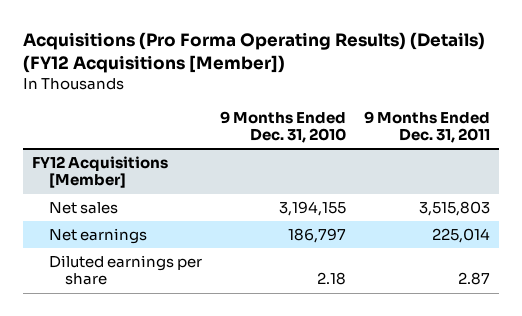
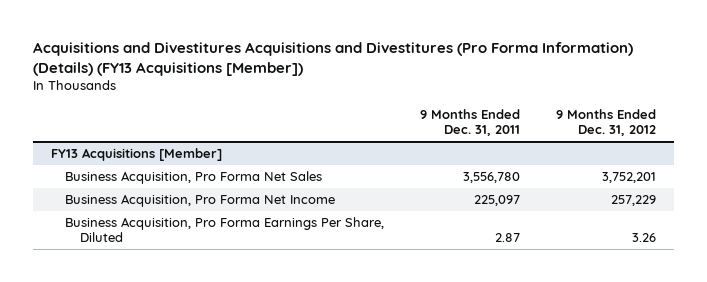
- Acquisitions (Pro Forma Operating Results) (Details) (FY12 Acquisitions [Member])
+ Acquisitions and Divestitures Acquisitions and Divestitures (Pro Forma Information) (Details) (FY13 Acquisitions [Member])
- | 9 Months Ended Dec. 31, 2010 | 9 Months Ended Dec. 31, 2011
+ | 9 Months Ended Dec. 31, 2011 | 9 Months Ended Dec. 31, 2012
- FY12 Acquisitions [Member]
- Net sales | 3,194,155 | 3,515,803
- Net earnings | 186,797 | 225,014
- Diluted earnings per share | 2.18 | 2.87
+ FY13 Acquisitions [Member]
+ Business Acquisition, Pro Forma Net Sales | 3,556,780 | 3,752,201
+ Business Acquisition, Pro Forma Net Income | 225,097 | 257,229
+ Business Acquisition, Pro Forma Earnings Per Share, Diluted | 2.87 | 3.26

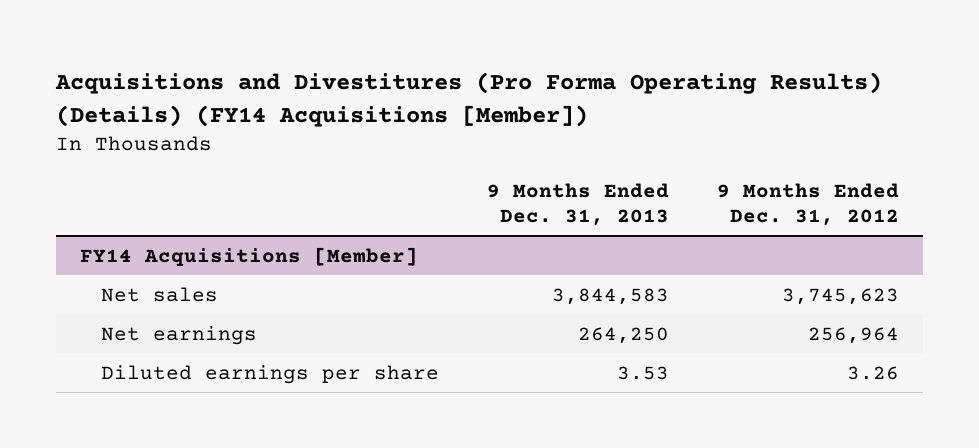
- Acquisitions and Divestitures Acquisitions and Divestitures (Pro Forma Information) (Details) (FY13 Acquisitions [Member])
+ Acquisitions and Divestitures (Pro Forma Operating Results) (Details) (FY14 Acquisitions [Member])
- | 9 Months Ended Dec. 31, 2011 | 9 Months Ended Dec. 31, 2012
+ | 9 Months Ended Dec. 31, 2013 | 9 Months Ended Dec. 31, 2012
- FY13 Acquisitions [Member]
- Business Acquisition, Pro Forma Net Sales | 3,556,780 | 3,752,201
- Business Acquisition, Pro Forma Net Income | 225,097 | 257,229
- Business Acquisition, Pro Forma Earnings Per Share, Diluted | 2.87 | 3.26
+ FY14 Acquisitions [Member]
+ Net sales | 3,844,583 | 3,745,623
+ Net earnings | 264,250 | 256,964
+ Diluted earnings per share | 3.53 | 3.26

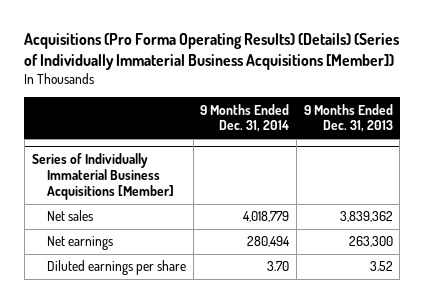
- Acquisitions and Divestitures (Pro Forma Operating Results) (Details) (FY14 Acquisitions [Member])
+ Acquisitions (Pro Forma Operating Results) (Details) (Series of Individually Immaterial Business Acquisitions [Member])
- | 9 Months Ended Dec. 31, 2013 | 9 Months Ended Dec. 31, 2012
+ | 9 Months Ended Dec. 31, 2014 | 9 Months Ended Dec. 31, 2013
- FY14 Acquisitions [Member]
- Net sales | 3,844,583 | 3,745,623
- Net earnings | 264,250 | 256,964
- Diluted earnings per share | 3.53 | 3.26
+ Series of Individually Immaterial Business Acquisitions [Member]
+ Net sales | 4,018,779 | 3,839,362
+ Net earnings | 280,494 | 263,300
+ Diluted earnings per share | 3.70 | 3.52

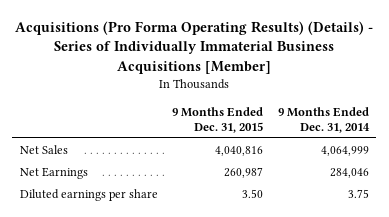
- Acquisitions (Pro Forma Operating Results) (Details) (Series of Individually Immaterial Business Acquisitions [Member])
+ Acquisitions (Pro Forma Operating Results) (Details) - Series of Individually Immaterial Business Acquisitions [Member]
- | 9 Months Ended Dec. 31, 2014 | 9 Months Ended Dec. 31, 2013
+ | 9 Months Ended Dec. 31, 2015 | 9 Months Ended Dec. 31, 2014
- Series of Individually Immaterial Business Acquisitions [Member]
- Net sales | 4,018,779 | 3,839,362
- Net earnings | 280,494 | 263,300
- Diluted earnings per share | 3.70 | 3.52
+ Net Sales | 4,040,816 | 4,064,999
+ Net Earnings | 260,987 | 284,046
+ Diluted earnings per share | 3.50 | 3.75

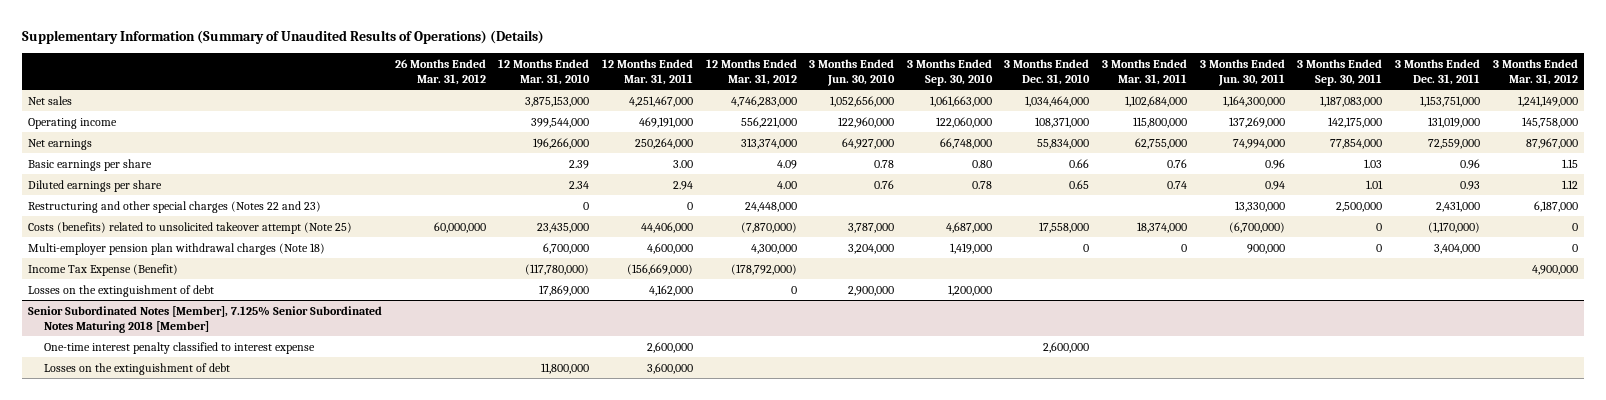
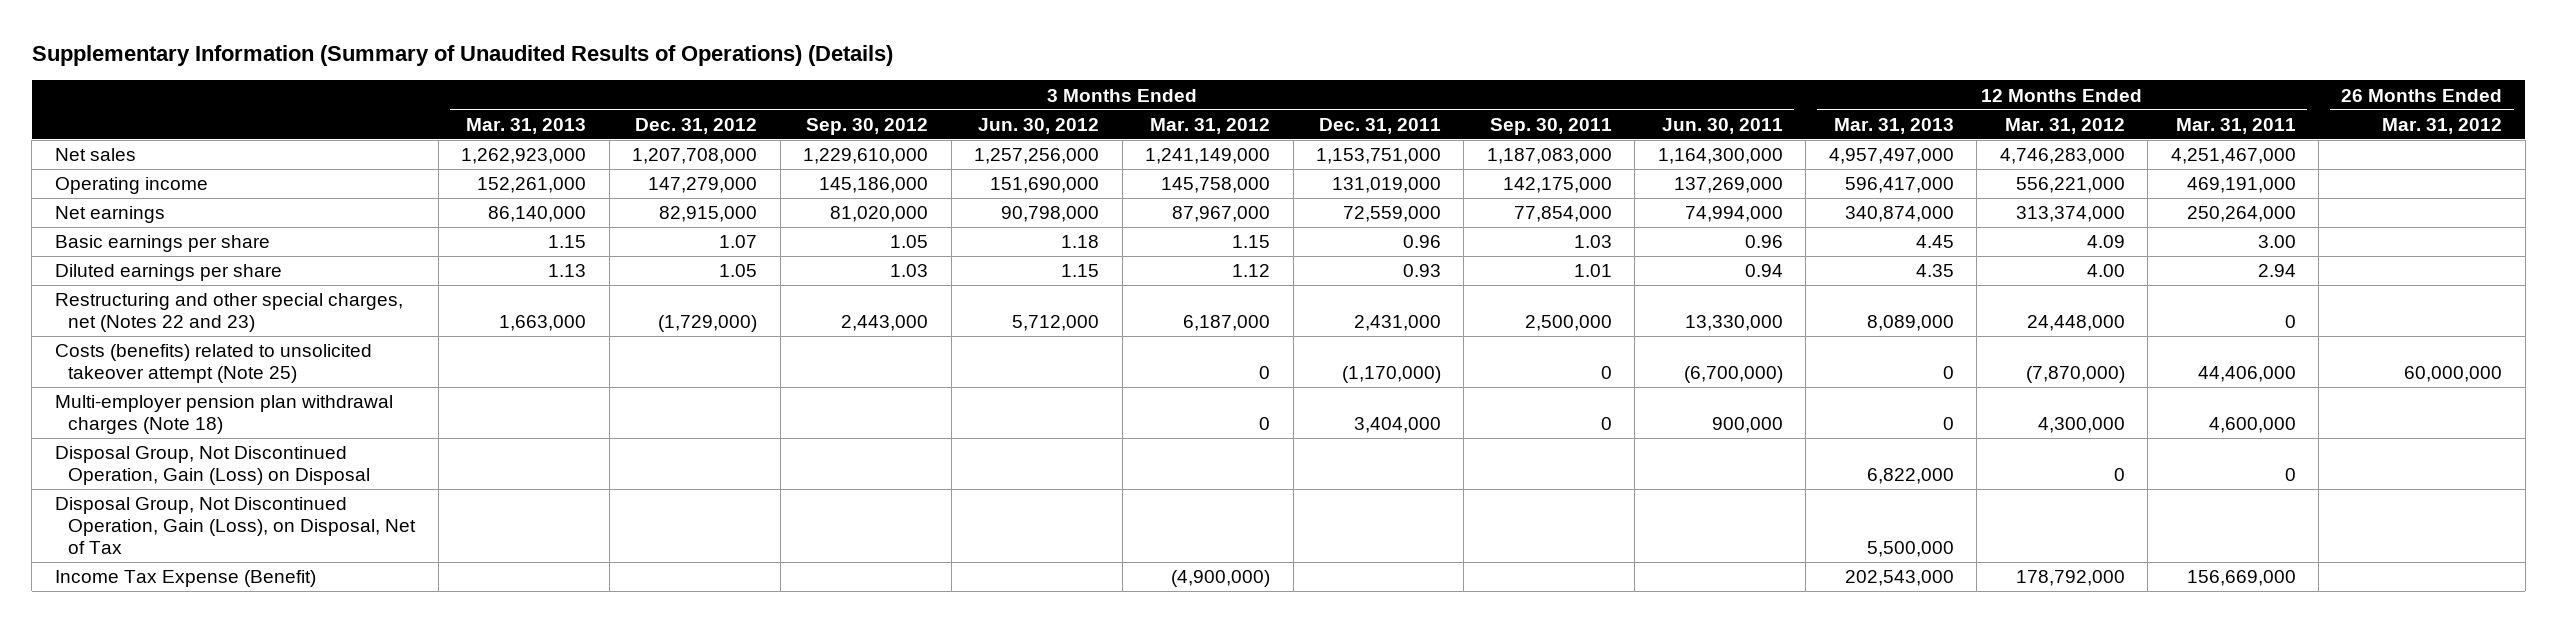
- | 26 Months Ended Mar. 31, 2012 | 12 Months Ended Mar. 31, 2010 | 12 Months Ended Mar. 31, 2011 | 12 Months Ended Mar. 31, 2012 | 3 Months Ended Jun. 30, 2010 | 3 Months Ended Sep. 30, 2010 | 3 Months Ended Dec. 31, 2010 | 3 Months Ended Mar. 31, 2011 | 3 Months Ended Jun. 30, 2011 | 3 Months Ended Sep. 30, 2011 | 3 Months Ended Dec. 31, 2011 | 3 Months Ended Mar. 31, 2012
+ | 3 Months Ended Mar. 31, 2013 | 3 Months Ended Dec. 31, 2012 | 3 Months Ended Sep. 30, 2012 | 3 Months Ended Jun. 30, 2012 | 3 Months Ended Mar. 31, 2012 | 3 Months Ended Dec. 31, 2011 | 3 Months Ended Sep. 30, 2011 | 3 Months Ended Jun. 30, 2011 | 12 Months Ended Mar. 31, 2013 | 12 Months Ended Mar. 31, 2012 | 12 Months Ended Mar. 31, 2011 | 26 Months Ended Mar. 31, 2012
- Restructuring and other special charges (Notes 22 and 23) | | 0 | 0 | 24,448,000 | | | | | 13,330,000 | 2,500,000 | 2,431,000 | 6,187,000
+ Restructuring and other special charges, net (Notes 22 and 23) | 1,663,000 | (1,729,000) | 2,443,000 | 5,712,000 | 6,187,000 | 2,431,000 | 2,500,000 | 13,330,000 | 8,089,000 | 24,448,000 | 0 |
- Income Tax Expense (Benefit) | | (117,780,000) | (156,669,000) | (178,792,000) | | | | | | | | 4,900,000
- Losses on the extinguishment of debt | | 17,869,000 | 4,162,000 | 0 | 2,900,000 | 1,200,000 | | | | | |
- Senior Subordinated Notes [Member], 7.125% Senior Subordinated Notes Maturing 2018 [Member]
- One-time interest penalty classified to interest expense | | | 2,600,000 | | | | 2,600,000 | | | | |
- Losses on the extinguishment of debt | | 11,800,000 | 3,600,000 | | | | | | | | |
+ Disposal Group, Not Discontinued Operation, Gain (Loss) on Disposal | | | | | | | | | 6,822,000 | 0 | 0 |
+ Disposal Group, Not Discontinued Operation, Gain (Loss), on Disposal, Net of Tax | | | | | | | | | 5,500,000 | | |
+ Income Tax Expense (Benefit) | | | | | (4,900,000) | | | | 202,543,000 | 178,792,000 | 156,669,000 |

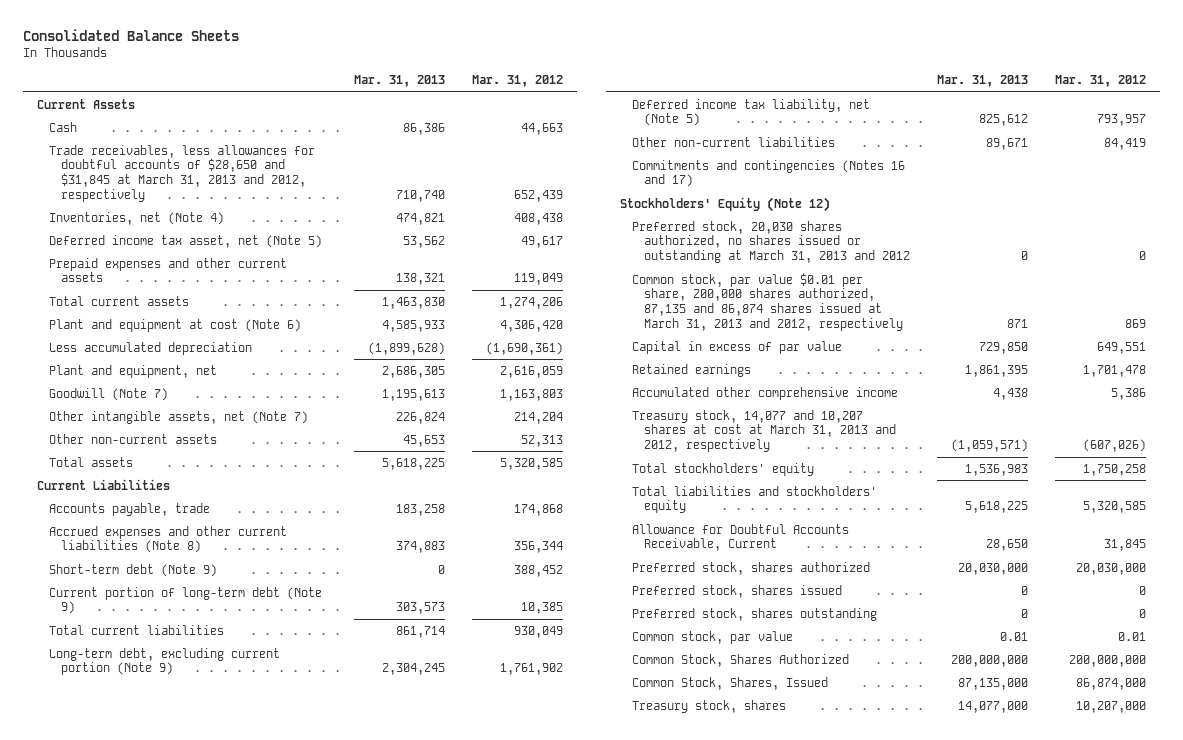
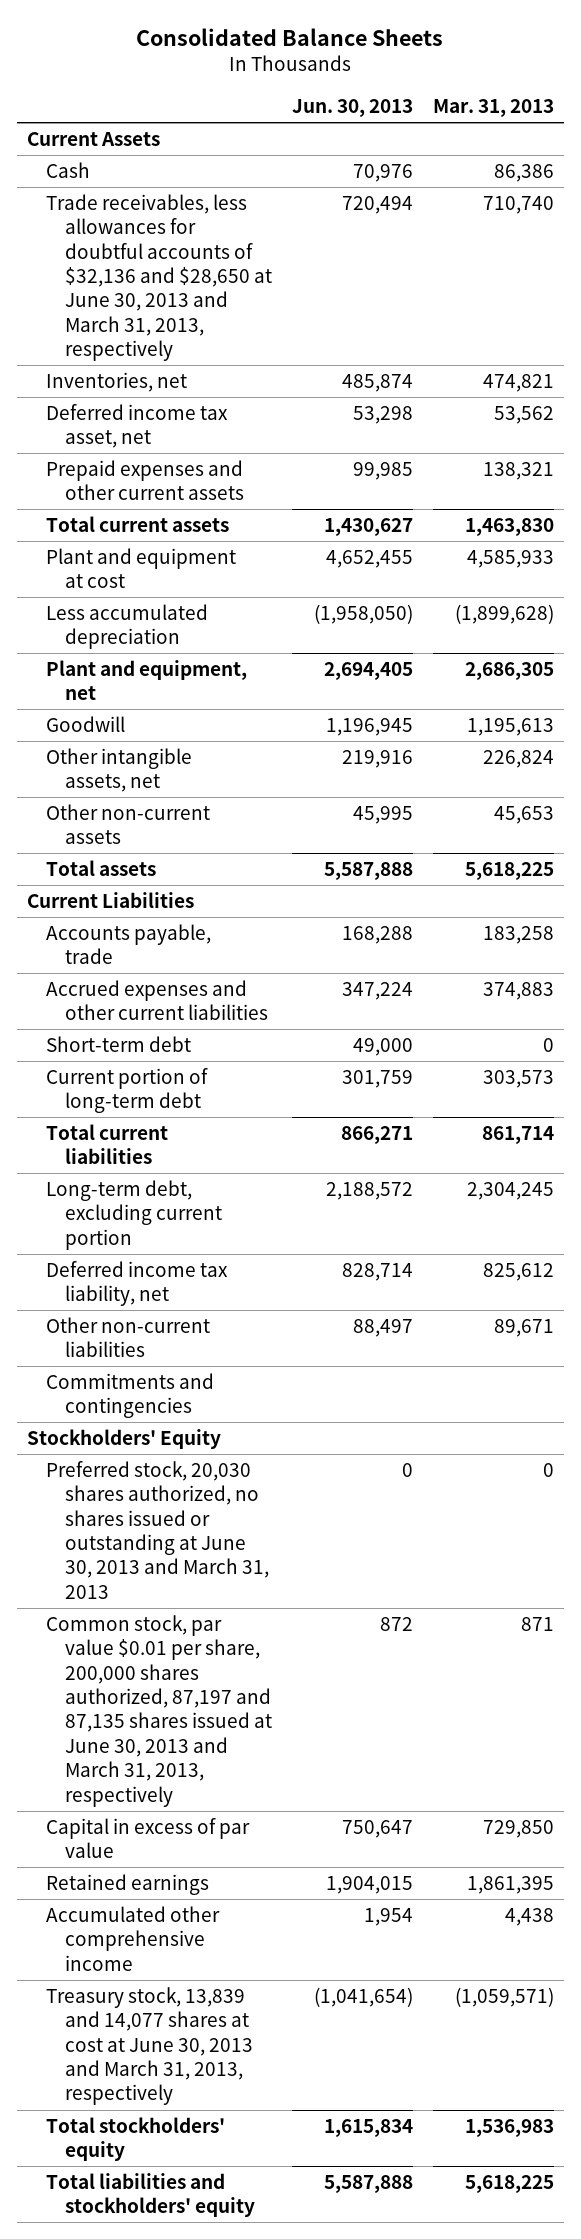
- | Mar. 31, 2013 | Mar. 31, 2012
+ | Jun. 30, 2013 | Mar. 31, 2013
- Trade receivables, less allowances for doubtful accounts of $28,650 and $31,845 at March 31, 2013 and 2012, respectively | 710,740 | 652,439
- Inventories, net (Note 4) | 474,821 | 408,438
- Deferred income tax asset, net (Note 5) | 53,562 | 49,617
+ Trade receivables, less allowances for doubtful accounts of $32,136 and $28,650 at June 30, 2013 and March 31, 2013, respectively | 720,494 | 710,740
+ Inventories, net | 485,874 | 474,821
+ Deferred income tax asset, net | 53,298 | 53,562
- Plant and equipment at cost (Note 6) | 4,585,933 | 4,306,420
+ Plant and equipment at cost | 4,652,455 | 4,585,933
- Goodwill (Note 7) | 1,195,613 | 1,163,803
- Other intangible assets, net (Note 7) | 226,824 | 214,204
+ Goodwill | 1,196,945 | 1,195,613
+ Other intangible assets, net | 219,916 | 226,824
- Accrued expenses and other current liabilities (Note 8) | 374,883 | 356,344
- Short-term debt (Note 9) | 0 | 388,452
- Current portion of long-term debt (Note 9) | 303,573 | 10,385
+ Accrued expenses and other current liabilities | 347,224 | 374,883
+ Short-term debt | 49,000 | 0
+ Current portion of long-term debt | 301,759 | 303,573
- Long-term debt, excluding current portion (Note 9) | 2,304,245 | 1,761,902
- Deferred income tax liability, net (Note 5) | 825,612 | 793,957
+ Long-term debt, excluding current portion | 2,188,572 | 2,304,245
+ Deferred income tax liability, net | 828,714 | 825,612
- Commitments and contingencies (Notes 16 and 17)
- Stockholders' Equity (Note 12)
- Preferred stock, 20,030 shares authorized, no shares issued or outstanding at March 31, 2013 and 2012 | 0 | 0
- Common stock, par value $0.01 per share, 200,000 shares authorized, 87,135 and 86,874 shares issued at March 31, 2013 and 2012, respectively | 871 | 869
+ Commitments and contingencies
+ Stockholders' Equity
+ Preferred stock, 20,030 shares authorized, no shares issued or outstanding at June 30, 2013 and March 31, 2013 | 0 | 0
+ Common stock, par value $0.01 per share, 200,000 shares authorized, 87,197 and 87,135 shares issued at June 30, 2013 and March 31, 2013, respectively | 872 | 871
- Treasury stock, 14,077 and 10,207 shares at cost at March 31, 2013 and 2012, respectively | (1,059,571) | (607,026)
+ Treasury stock, 13,839 and 14,077 shares at cost at June 30, 2013 and March 31, 2013, respectively | (1,041,654) | (1,059,571)
- Allowance for Doubtful Accounts Receivable, Current | 28,650 | 31,845
- Preferred stock, shares authorized | 20,030,000 | 20,030,000
- Preferred stock, shares issued | 0 | 0
- Preferred stock, shares outstanding | 0 | 0
- Common stock, par value | 0.01 | 0.01
- Common Stock, Shares Authorized | 200,000,000 | 200,000,000
- Common Stock, Shares, Issued | 87,135,000 | 86,874,000
- Treasury stock, shares | 14,077,000 | 10,207,000

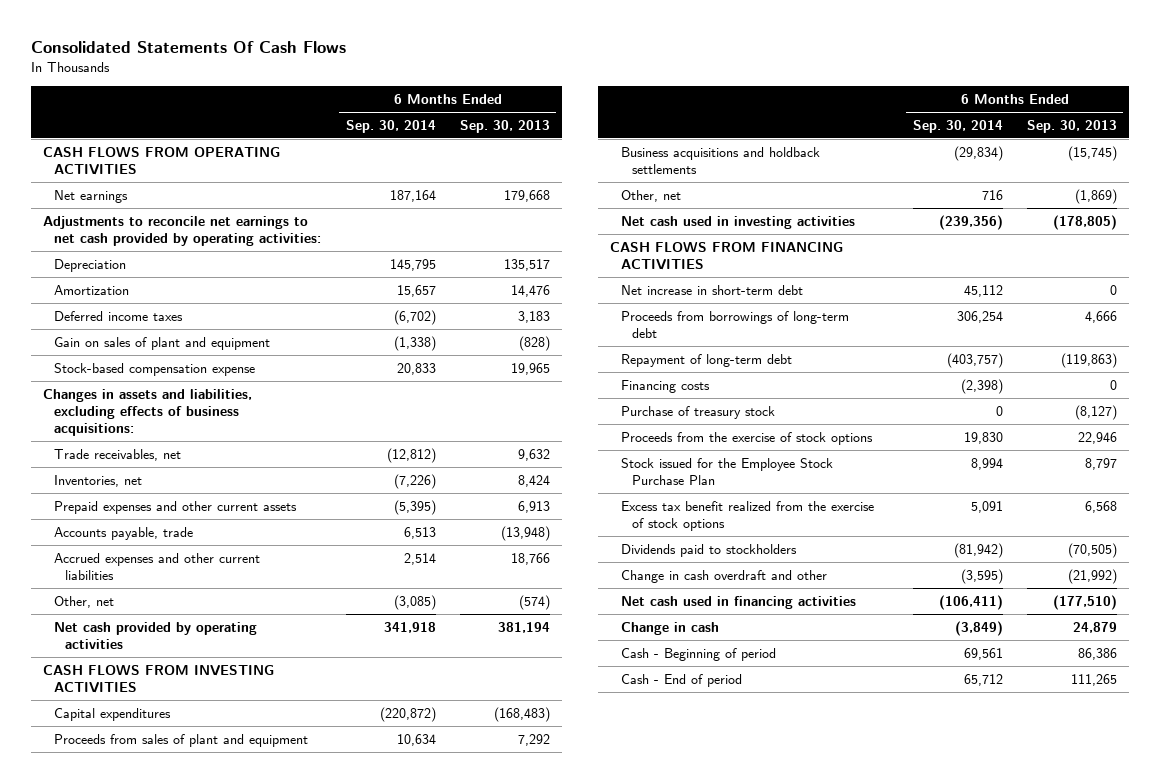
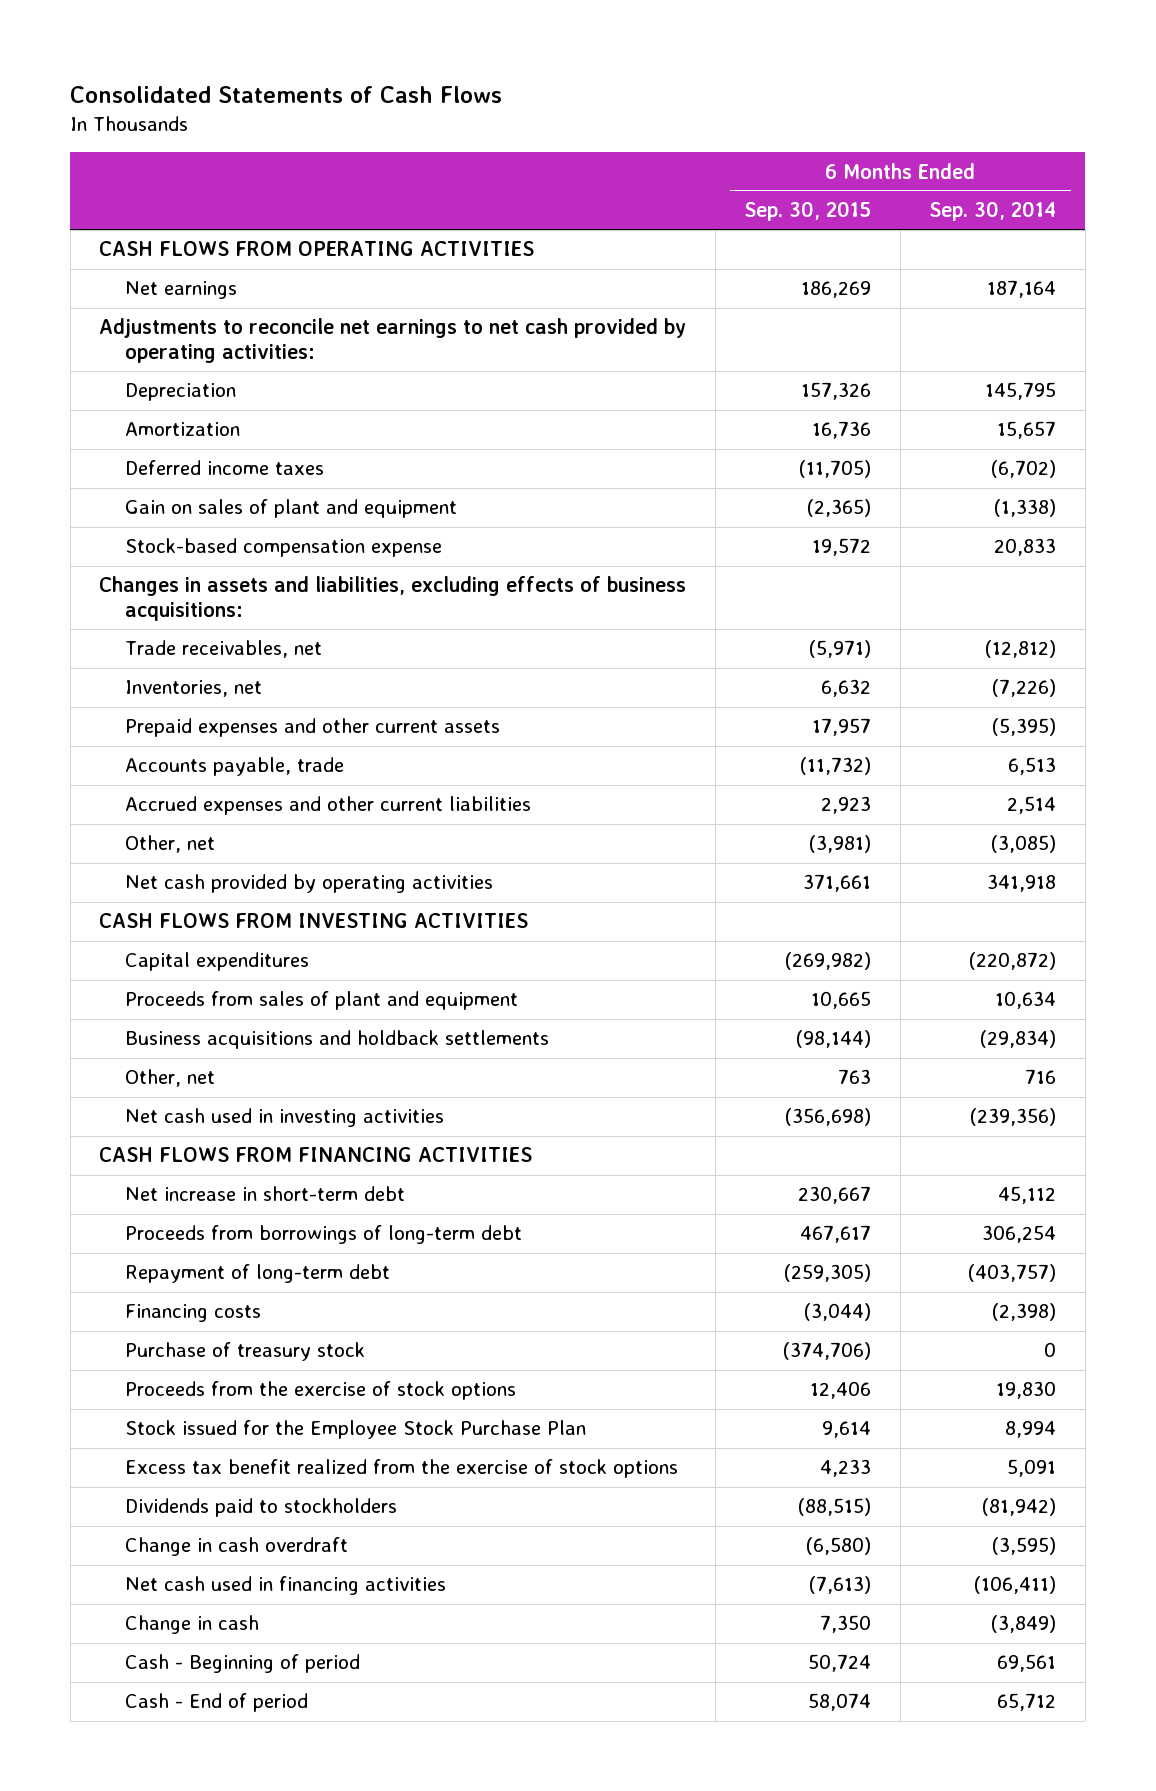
- Consolidated Statements Of Cash Flows
+ Consolidated Statements of Cash Flows
- | 6 Months Ended Sep. 30, 2014 | 6 Months Ended Sep. 30, 2013
+ | 6 Months Ended Sep. 30, 2015 | 6 Months Ended Sep. 30, 2014
- Change in cash overdraft and other | (3,595) | (21,992)
+ Change in cash overdraft | (6,580) | (3,595)

